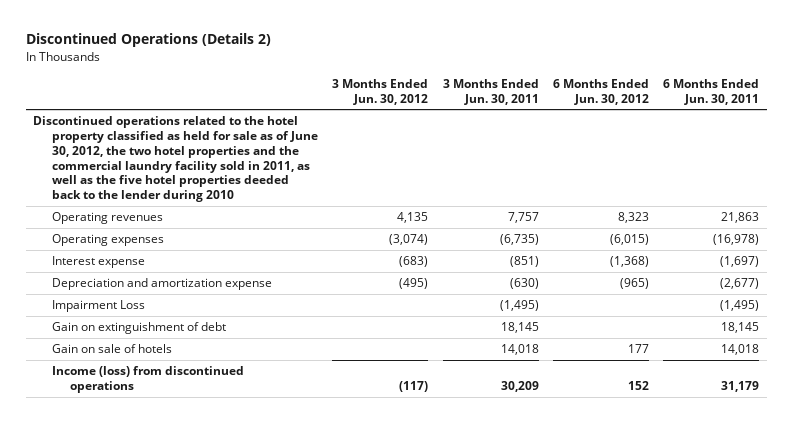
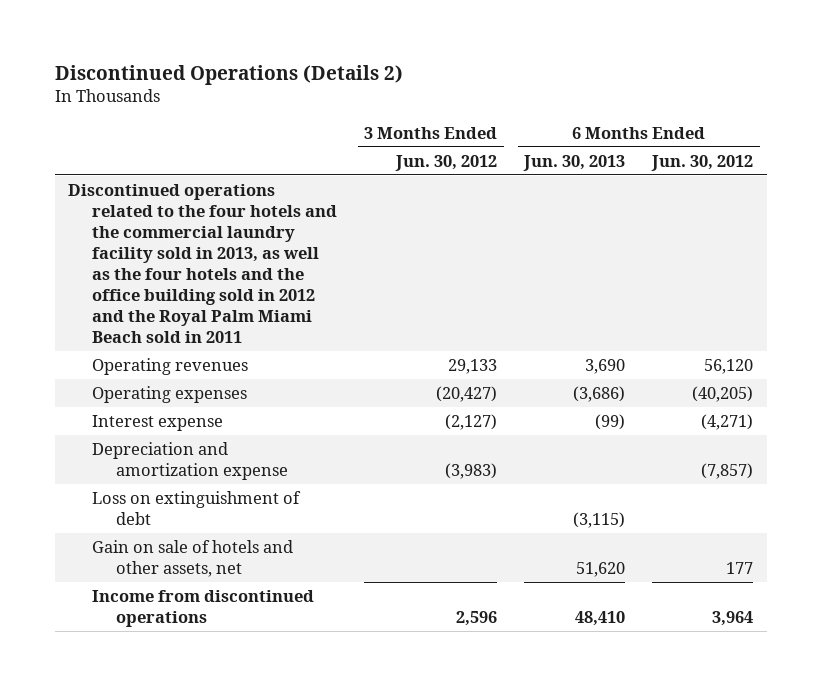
- | 3 Months Ended Jun. 30, 2012 | 3 Months Ended Jun. 30, 2011 | 6 Months Ended Jun. 30, 2012 | 6 Months Ended Jun. 30, 2011
+ | 3 Months Ended Jun. 30, 2012 | 6 Months Ended Jun. 30, 2013 | 6 Months Ended Jun. 30, 2012
- Discontinued operations related to the hotel property classified as held for sale as of June 30, 2012, the two hotel properties and the commercial laundry facility sold in 2011, as well as the five hotel properties deeded back to the lender during 2010
- Operating revenues | 4,135 | 7,757 | 8,323 | 21,863
- Operating expenses | (3,074) | (6,735) | (6,015) | (16,978)
- Interest expense | (683) | (851) | (1,368) | (1,697)
- Depreciation and amortization expense | (495) | (630) | (965) | (2,677)
- Impairment Loss | | (1,495) | | (1,495)
- Gain on extinguishment of debt | | 18,145 | | 18,145
- Gain on sale of hotels | | 14,018 | 177 | 14,018
- Income (loss) from discontinued operations | (117) | 30,209 | 152 | 31,179
+ Discontinued operations related to the four hotels and the commercial laundry facility sold in 2013, as well as the four hotels and the office building sold in 2012 and the Royal Palm Miami Beach sold in 2011
+ Operating revenues | 29,133 | 3,690 | 56,120
+ Operating expenses | (20,427) | (3,686) | (40,205)
+ Interest expense | (2,127) | (99) | (4,271)
+ Depreciation and amortization expense | (3,983) | | (7,857)
+ Loss on extinguishment of debt | | (3,115) |
+ Gain on sale of hotels and other assets, net | | 51,620 | 177
+ Income from discontinued operations | 2,596 | 48,410 | 3,964

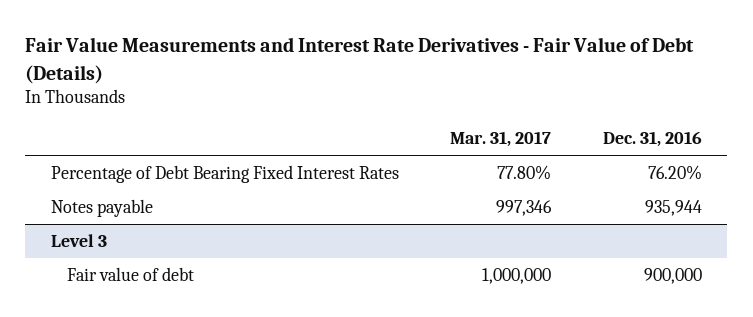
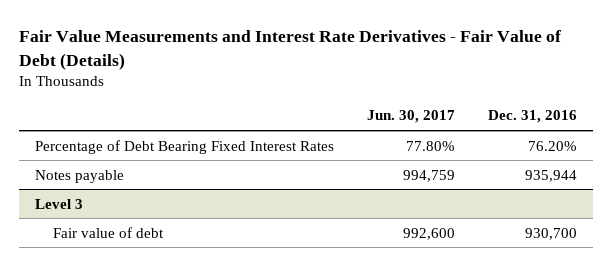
- | Mar. 31, 2017 | Dec. 31, 2016
+ | Jun. 30, 2017 | Dec. 31, 2016
@ Level 3
- Fair value of debt | 1,000,000 | 900,000
+ Fair value of debt | 992,600 | 930,700

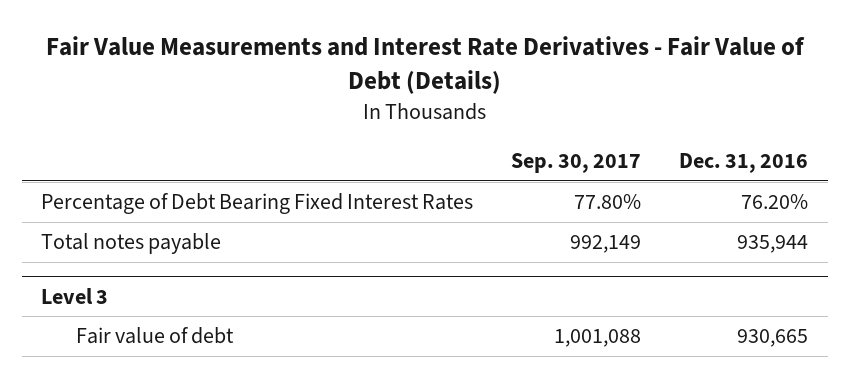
- | Jun. 30, 2017 | Dec. 31, 2016
+ | Sep. 30, 2017 | Dec. 31, 2016
- Notes payable | 994,759 | 935,944
+ Total notes payable | 992,149 | 935,944
@ Level 3
- Fair value of debt | 992,600 | 930,700
+ Fair value of debt | 1,001,088 | 930,665

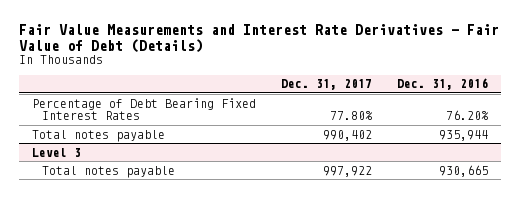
- | Sep. 30, 2017 | Dec. 31, 2016
+ | Dec. 31, 2017 | Dec. 31, 2016
@ Level 3
- Fair value of debt | 1,001,088 | 930,665
+ Total notes payable | 997,922 | 930,665

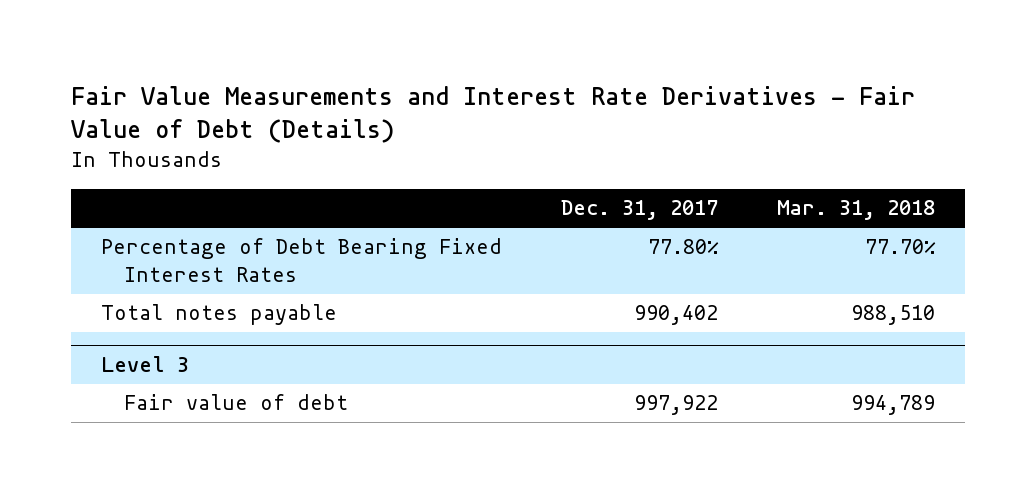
- | Dec. 31, 2017 | Dec. 31, 2016
+ | Dec. 31, 2017 | Mar. 31, 2018
@ Level 3
- Total notes payable | 997,922 | 930,665
+ Fair value of debt | 997,922 | 994,789

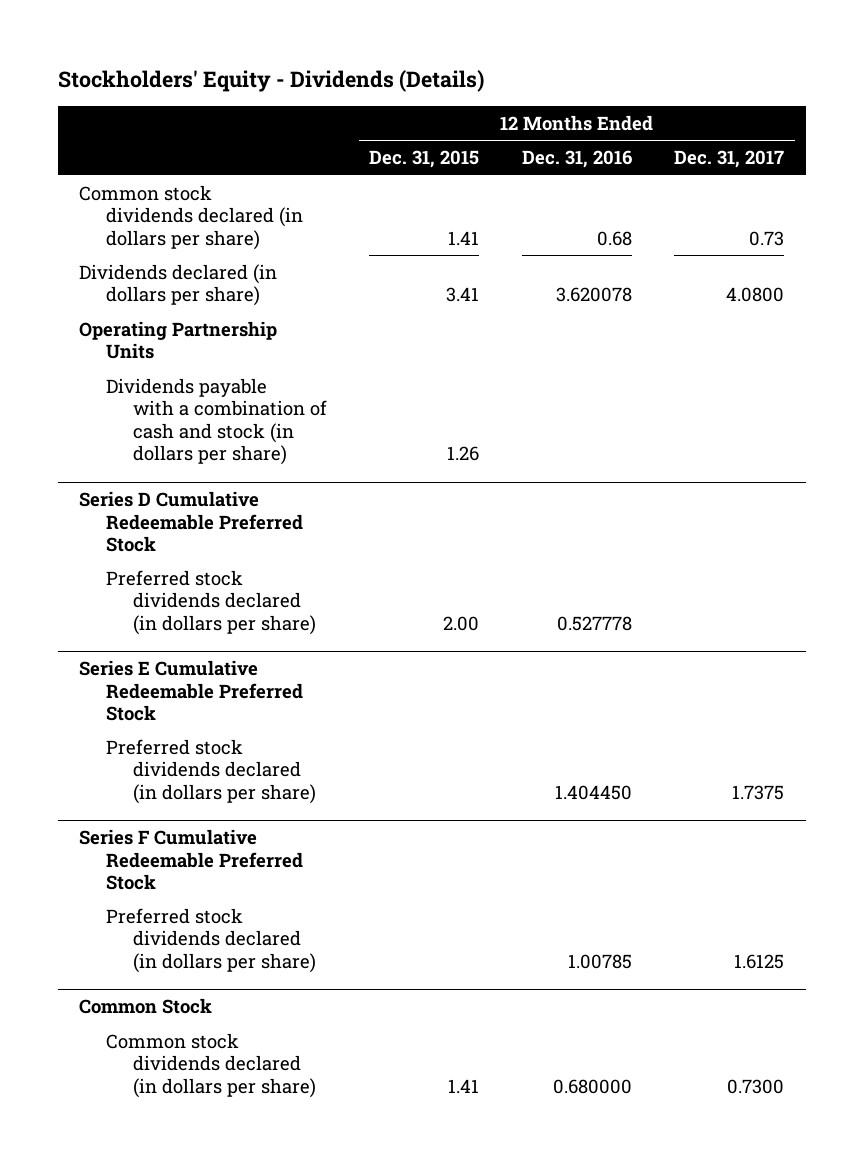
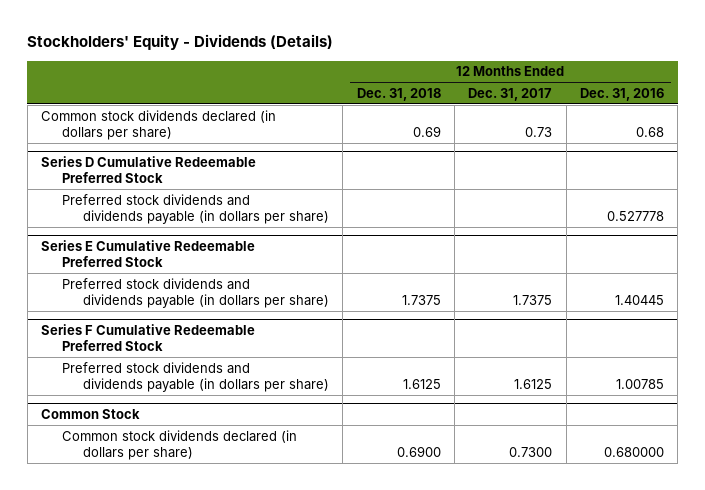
- | 12 Months Ended Dec. 31, 2015 | 12 Months Ended Dec. 31, 2016 | 12 Months Ended Dec. 31, 2017
+ | 12 Months Ended Dec. 31, 2018 | 12 Months Ended Dec. 31, 2017 | 12 Months Ended Dec. 31, 2016
- Dividends declared (in dollars per share) | 3.41 | 3.620078 | 4.0800
- Operating Partnership Units
- Dividends payable with a combination of cash and stock (in dollars per share) | 1.26 | |
@ Series D Cumulative Redeemable Preferred Stock
- Preferred stock dividends declared (in dollars per share) | 2.00 | 0.527778 |
+ Preferred stock dividends and dividends payable (in dollars per share) | | | 0.527778
@ Series E Cumulative Redeemable Preferred Stock
- Preferred stock dividends declared (in dollars per share) | | 1.404450 | 1.7375
+ Preferred stock dividends and dividends payable (in dollars per share) | 1.7375 | 1.7375 | 1.40445
@ Series F Cumulative Redeemable Preferred Stock
- Preferred stock dividends declared (in dollars per share) | | 1.00785 | 1.6125
+ Preferred stock dividends and dividends payable (in dollars per share) | 1.6125 | 1.6125 | 1.00785

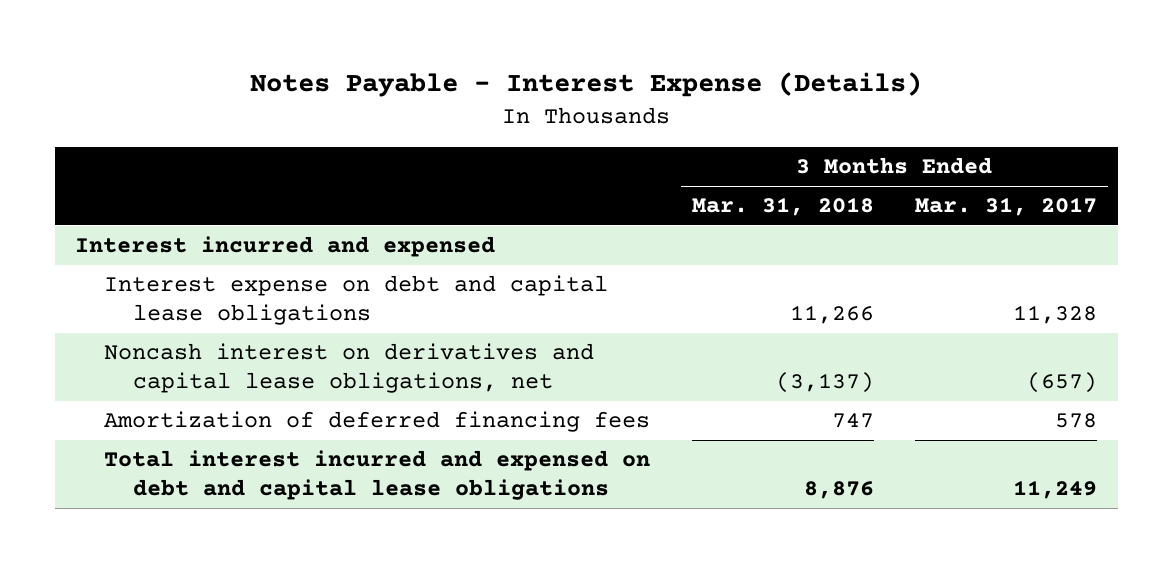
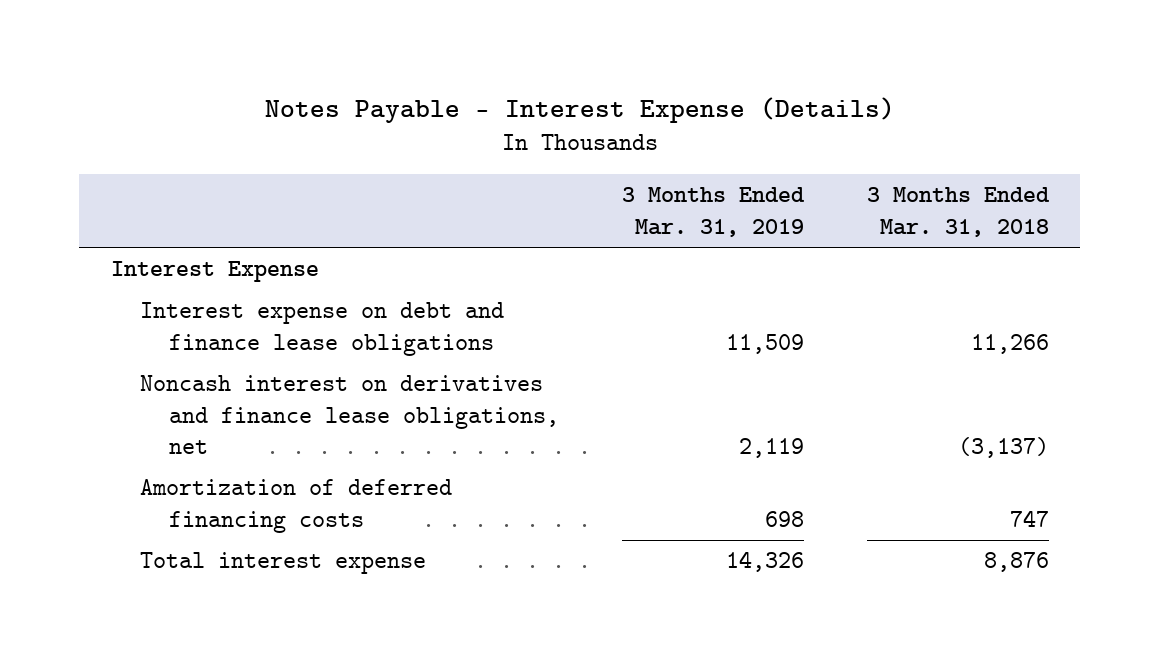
- | 3 Months Ended Mar. 31, 2018 | 3 Months Ended Mar. 31, 2017
+ | 3 Months Ended Mar. 31, 2019 | 3 Months Ended Mar. 31, 2018
- Interest incurred and expensed
- Interest expense on debt and capital lease obligations | 11,266 | 11,328
- Noncash interest on derivatives and capital lease obligations, net | (3,137) | (657)
- Amortization of deferred financing fees | 747 | 578
- Total interest incurred and expensed on debt and capital lease obligations | 8,876 | 11,249
+ Interest Expense
+ Interest expense on debt and finance lease obligations | 11,509 | 11,266
+ Noncash interest on derivatives and finance lease obligations, net | 2,119 | (3,137)
+ Amortization of deferred financing costs | 698 | 747
+ Total interest expense | 14,326 | 8,876

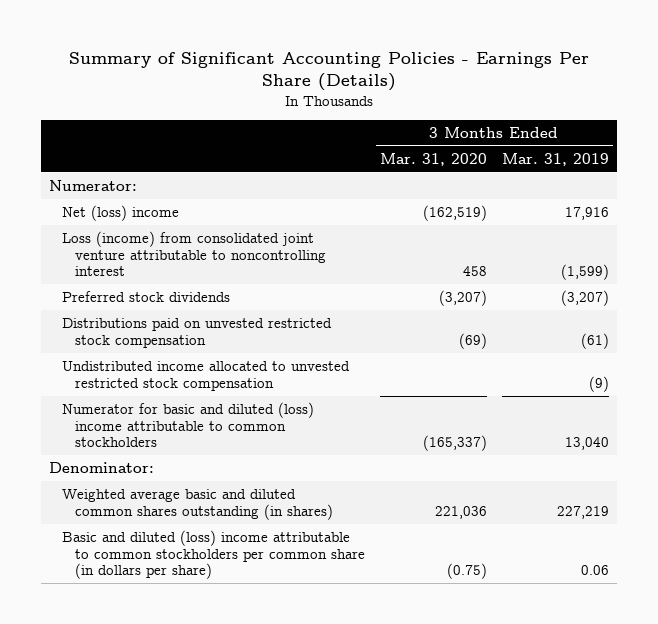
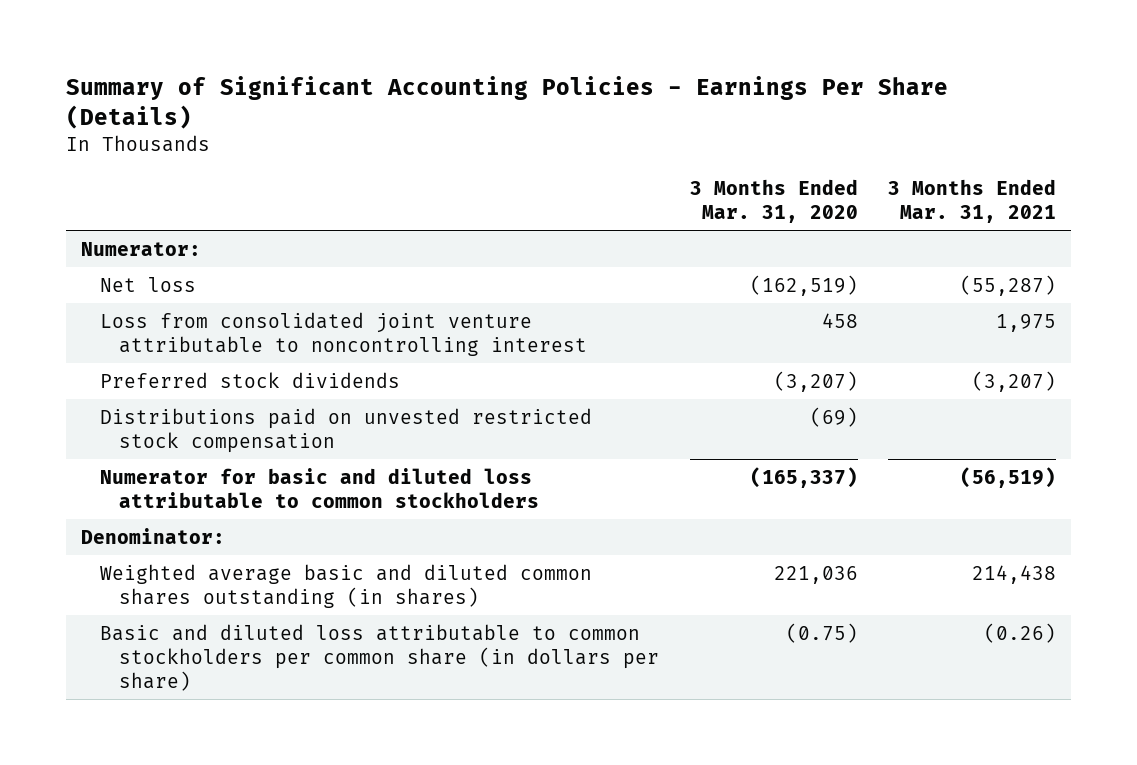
- | 3 Months Ended Mar. 31, 2020 | 3 Months Ended Mar. 31, 2019
+ | 3 Months Ended Mar. 31, 2020 | 3 Months Ended Mar. 31, 2021
- Net (loss) income | (162,519) | 17,916
- Loss (income) from consolidated joint venture attributable to noncontrolling interest | 458 | (1,599)
+ Net loss | (162,519) | (55,287)
+ Loss from consolidated joint venture attributable to noncontrolling interest | 458 | 1,975
- Undistributed income allocated to unvested restricted stock compensation | | (9)
- Numerator for basic and diluted (loss) income attributable to common stockholders | (165,337) | 13,040
+ Numerator for basic and diluted loss attributable to common stockholders | (165,337) | (56,519)
- Basic and diluted (loss) income attributable to common stockholders per common share (in dollars per share) | (0.75) | 0.06
+ Basic and diluted loss attributable to common stockholders per common share (in dollars per share) | (0.75) | (0.26)

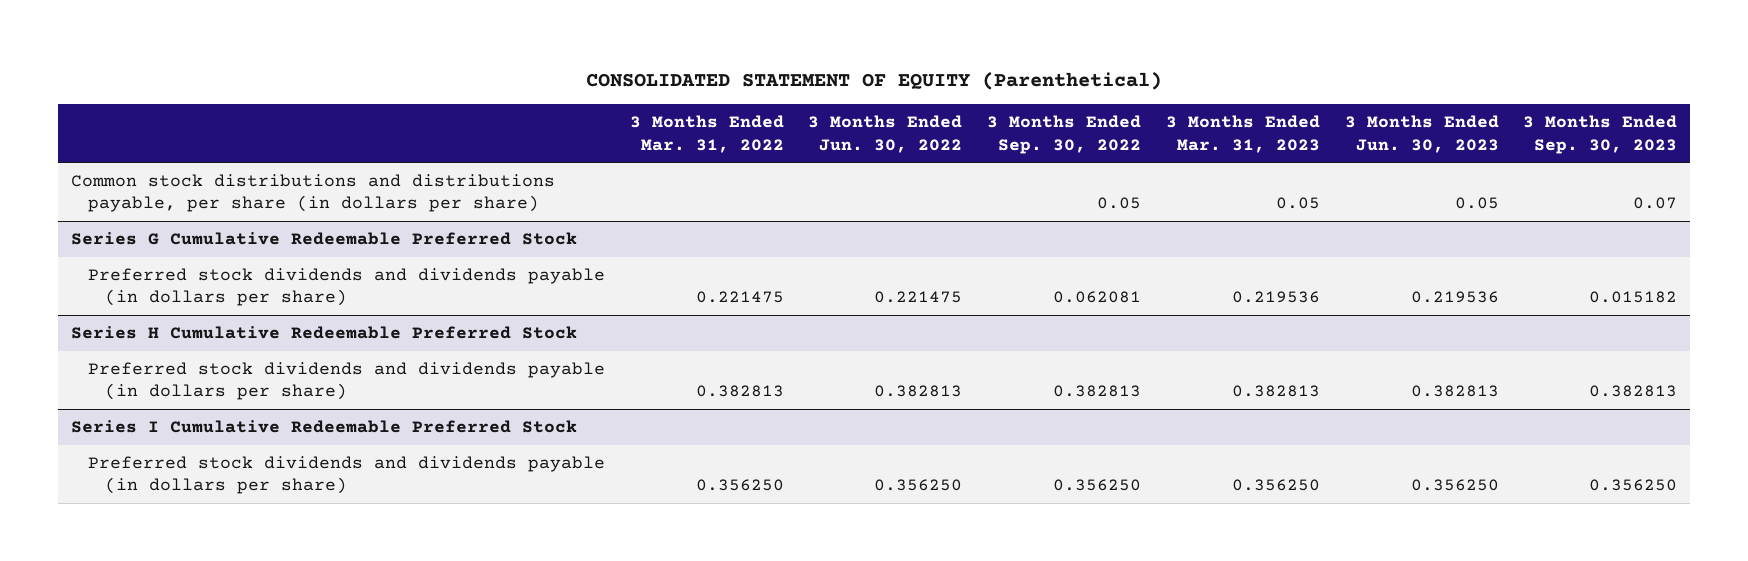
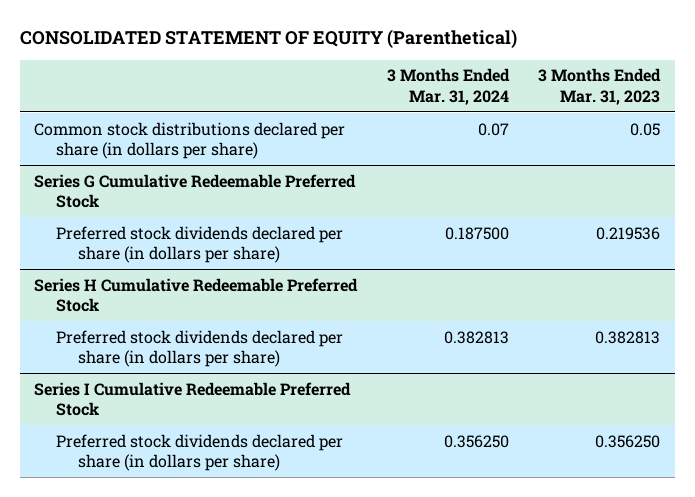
- | 3 Months Ended Mar. 31, 2022 | 3 Months Ended Jun. 30, 2022 | 3 Months Ended Sep. 30, 2022 | 3 Months Ended Mar. 31, 2023 | 3 Months Ended Jun. 30, 2023 | 3 Months Ended Sep. 30, 2023
+ | 3 Months Ended Mar. 31, 2024 | 3 Months Ended Mar. 31, 2023
- Common stock distributions and distributions payable, per share (in dollars per share) | | | 0.05 | 0.05 | 0.05 | 0.07
+ Common stock distributions declared per share (in dollars per share) | 0.07 | 0.05
@ Series G Cumulative Redeemable Preferred Stock
- Preferred stock dividends and dividends payable (in dollars per share) | 0.221475 | 0.221475 | 0.062081 | 0.219536 | 0.219536 | 0.015182
+ Preferred stock dividends declared per share (in dollars per share) | 0.187500 | 0.219536
@ Series H Cumulative Redeemable Preferred Stock
- Preferred stock dividends and dividends payable (in dollars per share) | 0.382813 | 0.382813 | 0.382813 | 0.382813 | 0.382813 | 0.382813
+ Preferred stock dividends declared per share (in dollars per share) | 0.382813 | 0.382813
@ Series I Cumulative Redeemable Preferred Stock
- Preferred stock dividends and dividends payable (in dollars per share) | 0.356250 | 0.356250 | 0.356250 | 0.356250 | 0.356250 | 0.356250
+ Preferred stock dividends declared per share (in dollars per share) | 0.356250 | 0.356250

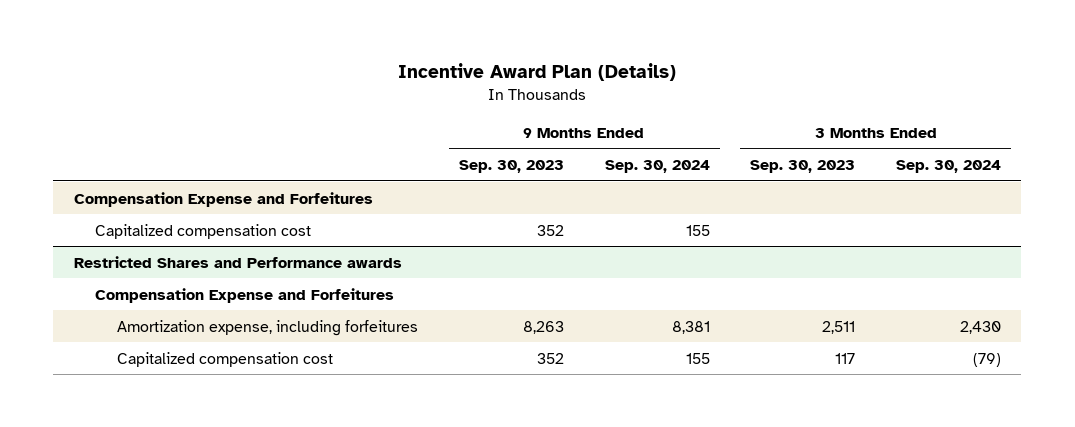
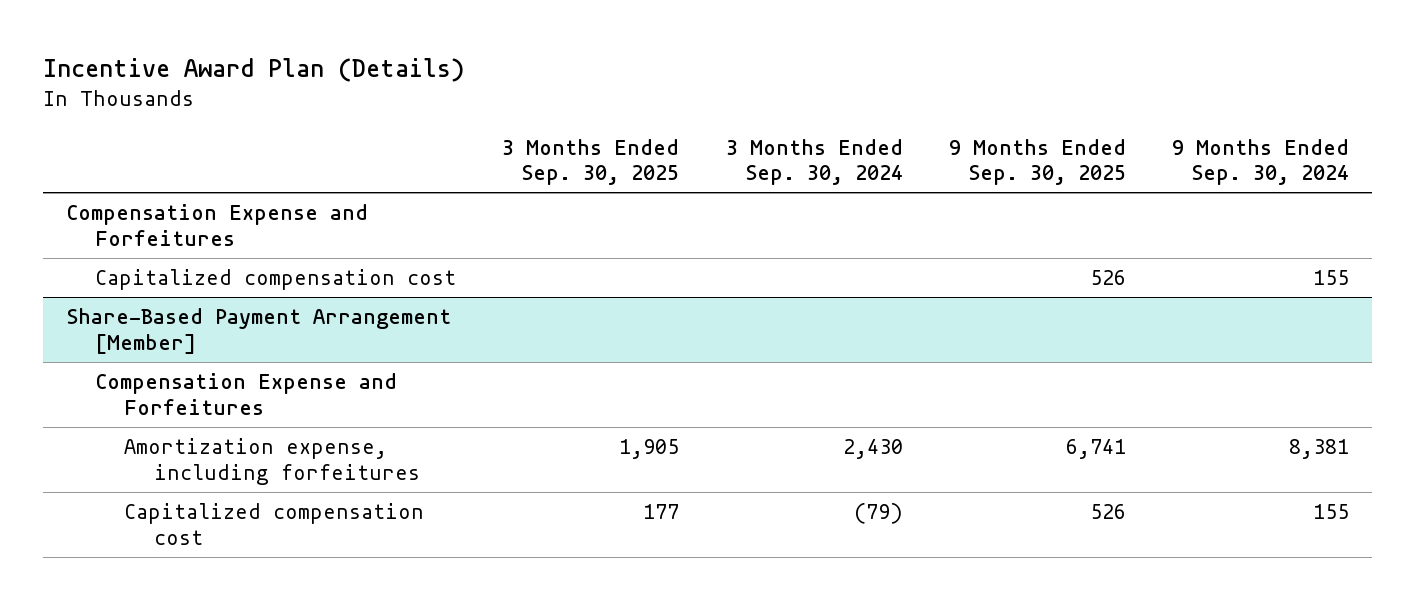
- | 9 Months Ended Sep. 30, 2023 | 9 Months Ended Sep. 30, 2024 | 3 Months Ended Sep. 30, 2023 | 3 Months Ended Sep. 30, 2024
+ | 3 Months Ended Sep. 30, 2025 | 3 Months Ended Sep. 30, 2024 | 9 Months Ended Sep. 30, 2025 | 9 Months Ended Sep. 30, 2024
- Restricted Shares and Performance awards
+ Share-Based Payment Arrangement [Member]

